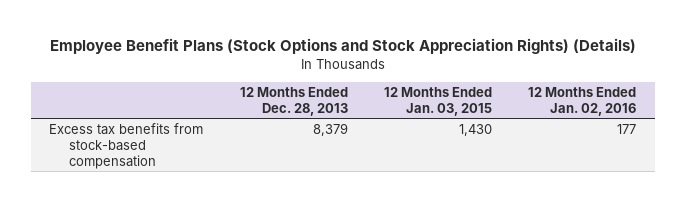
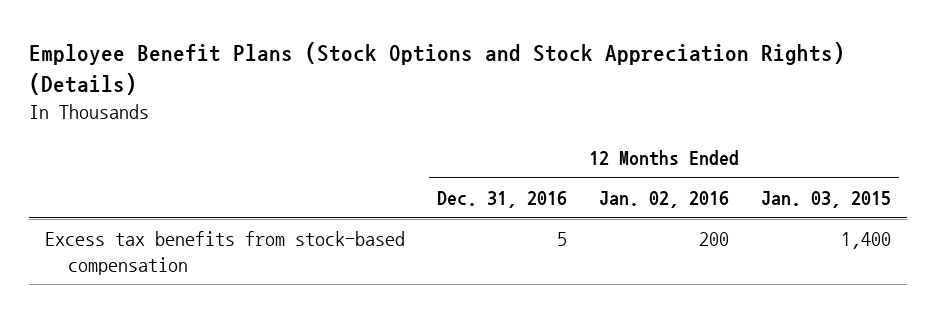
- | 12 Months Ended Dec. 28, 2013 | 12 Months Ended Jan. 03, 2015 | 12 Months Ended Jan. 02, 2016
+ | 12 Months Ended Dec. 31, 2016 | 12 Months Ended Jan. 02, 2016 | 12 Months Ended Jan. 03, 2015
- Excess tax benefits from stock-based compensation | 8,379 | 1,430 | 177
+ Excess tax benefits from stock-based compensation | 5 | 200 | 1,400

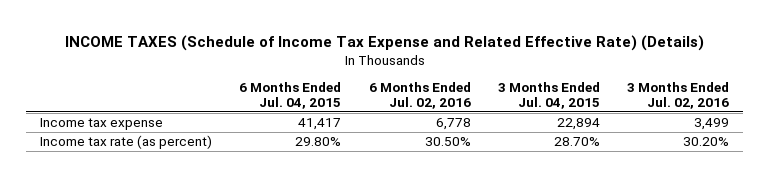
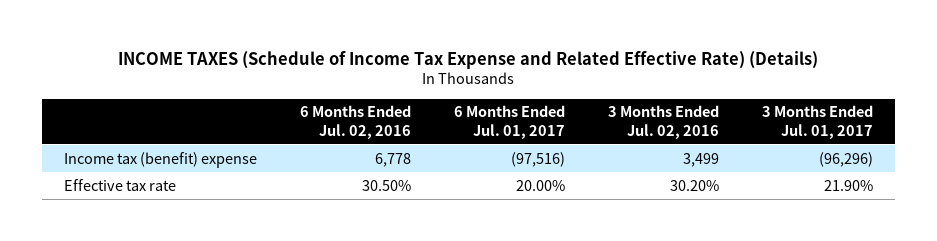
- | 6 Months Ended Jul. 04, 2015 | 6 Months Ended Jul. 02, 2016 | 3 Months Ended Jul. 04, 2015 | 3 Months Ended Jul. 02, 2016
+ | 6 Months Ended Jul. 02, 2016 | 6 Months Ended Jul. 01, 2017 | 3 Months Ended Jul. 02, 2016 | 3 Months Ended Jul. 01, 2017
- Income tax expense | 41,417 | 6,778 | 22,894 | 3,499
- Income tax rate (as percent) | 29.80% | 30.50% | 28.70% | 30.20%
+ Income tax (benefit) expense | 6,778 | (97,516) | 3,499 | (96,296)
+ Effective tax rate | 30.50% | 20.00% | 30.20% | 21.90%

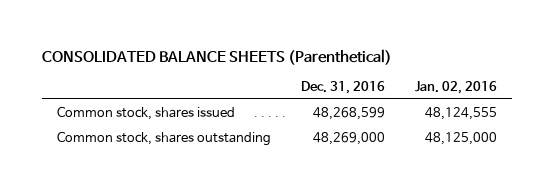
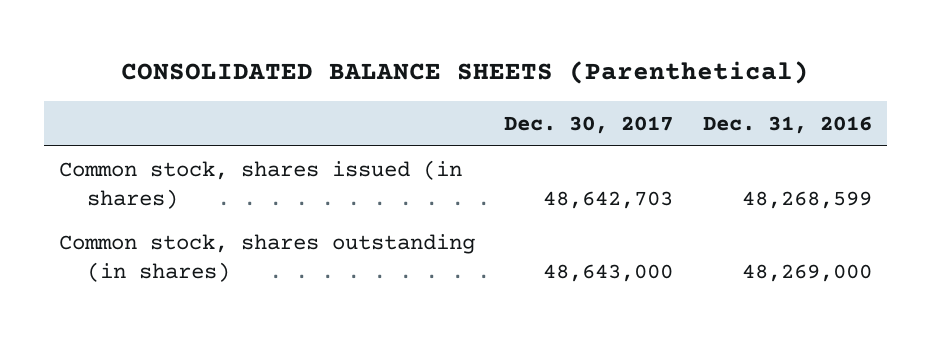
- | Dec. 31, 2016 | Jan. 02, 2016
+ | Dec. 30, 2017 | Dec. 31, 2016
- Common stock, shares issued | 48,268,599 | 48,124,555
- Common stock, shares outstanding | 48,269,000 | 48,125,000
+ Common stock, shares issued (in shares) | 48,642,703 | 48,268,599
+ Common stock, shares outstanding (in shares) | 48,643,000 | 48,269,000

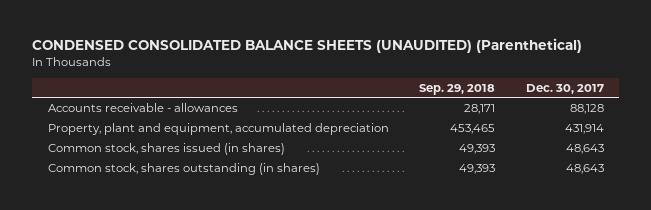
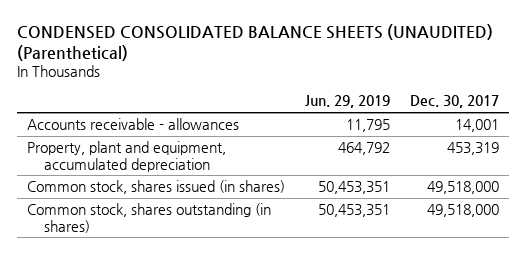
- | Sep. 29, 2018 | Dec. 30, 2017
+ | Jun. 29, 2019 | Dec. 30, 2017
- Accounts receivable - allowances | 28,171 | 88,128
- Property, plant and equipment, accumulated depreciation | 453,465 | 431,914
- Common stock, shares issued (in shares) | 49,393 | 48,643
- Common stock, shares outstanding (in shares) | 49,393 | 48,643
+ Accounts receivable - allowances | 11,795 | 14,001
+ Property, plant and equipment, accumulated depreciation | 464,792 | 453,319
+ Common stock, shares issued (in shares) | 50,453,351 | 49,518,000
+ Common stock, shares outstanding (in shares) | 50,453,351 | 49,518,000

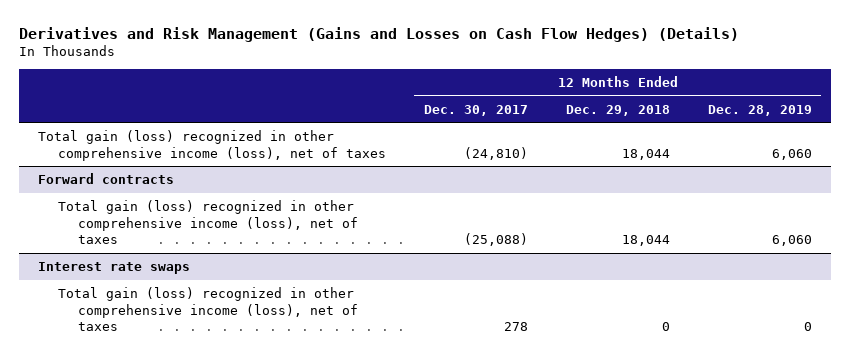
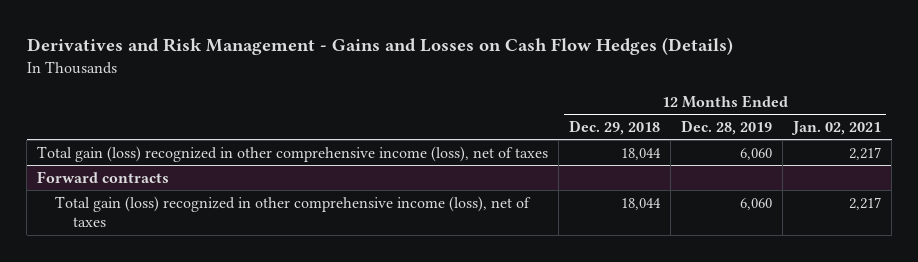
- Derivatives and Risk Management (Gains and Losses on Cash Flow Hedges) (Details)
+ Derivatives and Risk Management - Gains and Losses on Cash Flow Hedges (Details)
- | 12 Months Ended Dec. 30, 2017 | 12 Months Ended Dec. 29, 2018 | 12 Months Ended Dec. 28, 2019
+ | 12 Months Ended Dec. 29, 2018 | 12 Months Ended Dec. 28, 2019 | 12 Months Ended Jan. 02, 2021
- Interest rate swaps
- Total gain (loss) recognized in other comprehensive income (loss), net of taxes | 278 | 0 | 0

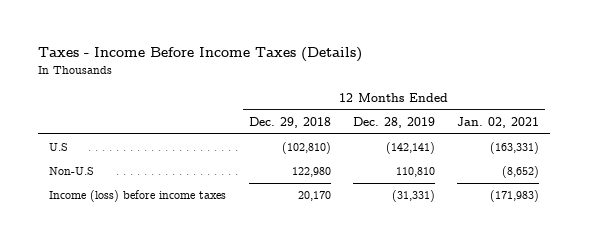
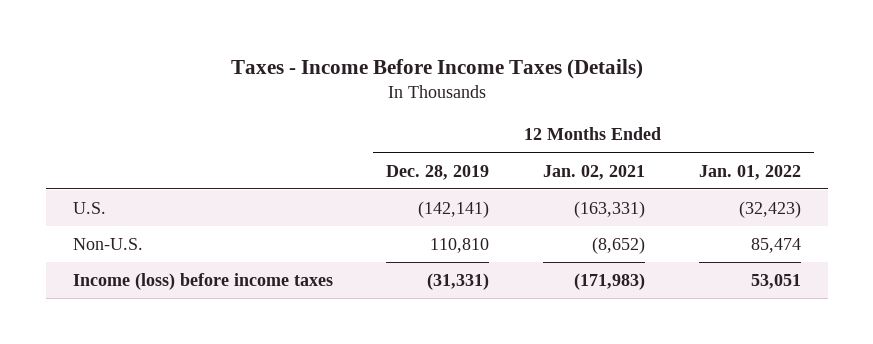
- | 12 Months Ended Dec. 29, 2018 | 12 Months Ended Dec. 28, 2019 | 12 Months Ended Jan. 02, 2021
+ | 12 Months Ended Dec. 28, 2019 | 12 Months Ended Jan. 02, 2021 | 12 Months Ended Jan. 01, 2022
- U.S | (102,810) | (142,141) | (163,331)
- Non-U.S | 122,980 | 110,810 | (8,652)
+ U.S. | (142,141) | (163,331) | (32,423)
+ Non-U.S. | 110,810 | (8,652) | 85,474

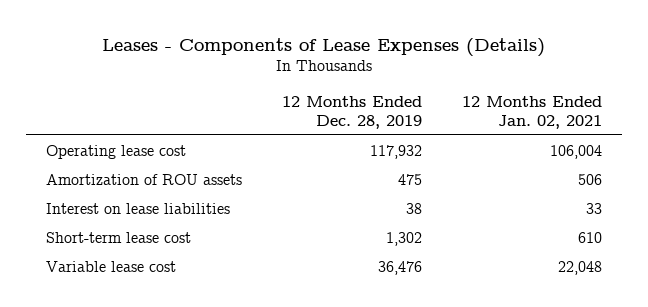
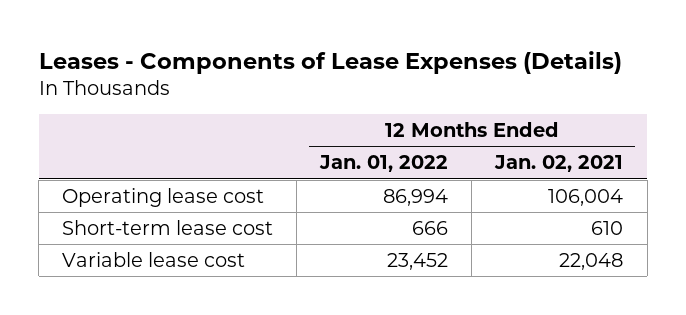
- | 12 Months Ended Dec. 28, 2019 | 12 Months Ended Jan. 02, 2021
+ | 12 Months Ended Jan. 01, 2022 | 12 Months Ended Jan. 02, 2021
- Amortization of ROU assets | 475 | 506
- Interest on lease liabilities | 38 | 33

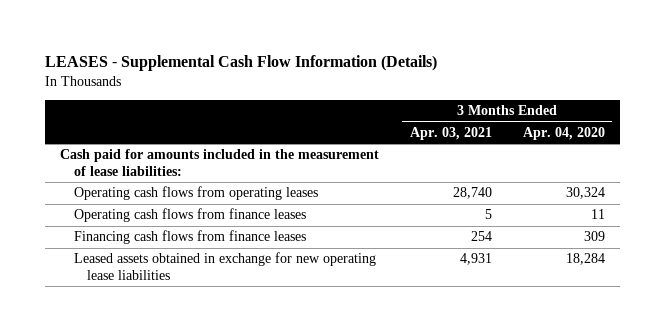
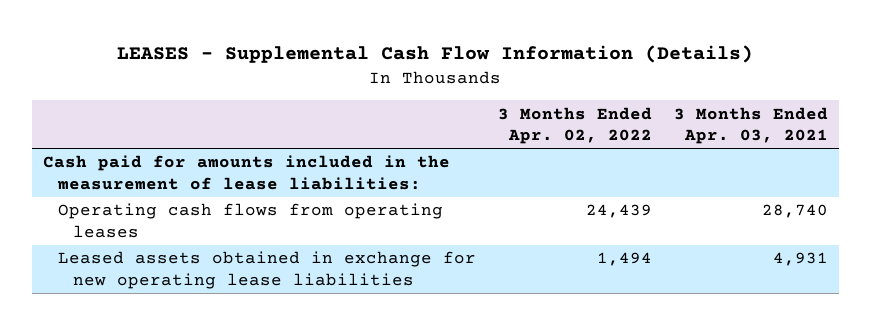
- | 3 Months Ended Apr. 03, 2021 | 3 Months Ended Apr. 04, 2020
+ | 3 Months Ended Apr. 02, 2022 | 3 Months Ended Apr. 03, 2021
- Operating cash flows from finance leases | 5 | 11
- Financing cash flows from finance leases | 254 | 309

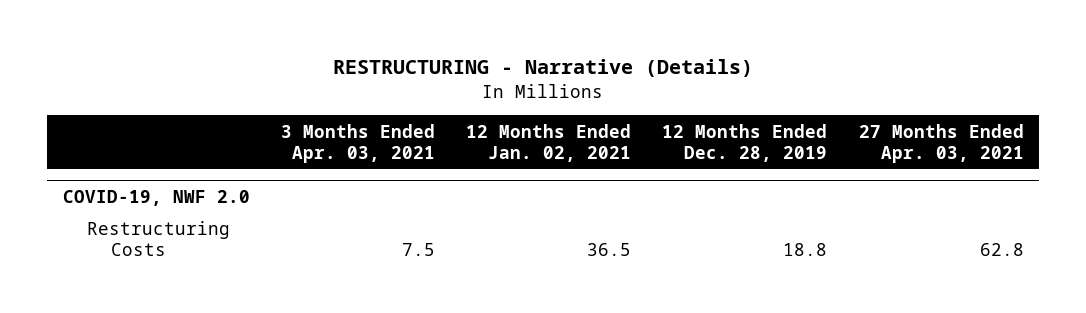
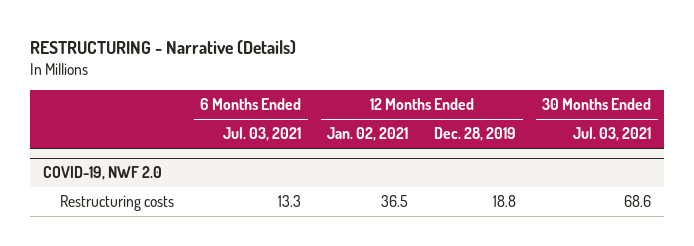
- | 3 Months Ended Apr. 03, 2021 | 12 Months Ended Jan. 02, 2021 | 12 Months Ended Dec. 28, 2019 | 27 Months Ended Apr. 03, 2021
+ | 6 Months Ended Jul. 03, 2021 | 12 Months Ended Jan. 02, 2021 | 12 Months Ended Dec. 28, 2019 | 30 Months Ended Jul. 03, 2021
@ COVID-19, NWF 2.0
- Restructuring Costs | 7.5 | 36.5 | 18.8 | 62.8
+ Restructuring costs | 13.3 | 36.5 | 18.8 | 68.6

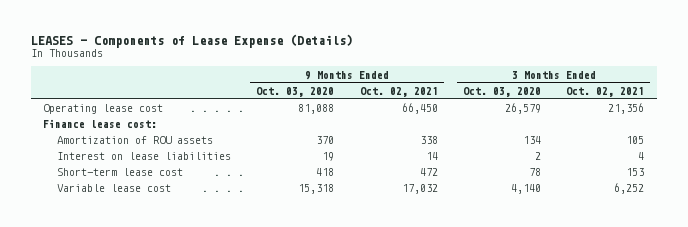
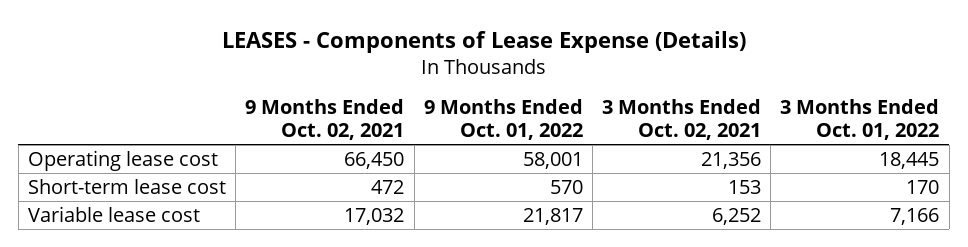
- | 9 Months Ended Oct. 03, 2020 | 9 Months Ended Oct. 02, 2021 | 3 Months Ended Oct. 03, 2020 | 3 Months Ended Oct. 02, 2021
+ | 9 Months Ended Oct. 02, 2021 | 9 Months Ended Oct. 01, 2022 | 3 Months Ended Oct. 02, 2021 | 3 Months Ended Oct. 01, 2022
- Finance lease cost:
- Amortization of ROU assets | 370 | 338 | 134 | 105
- Interest on lease liabilities | 19 | 14 | 2 | 4

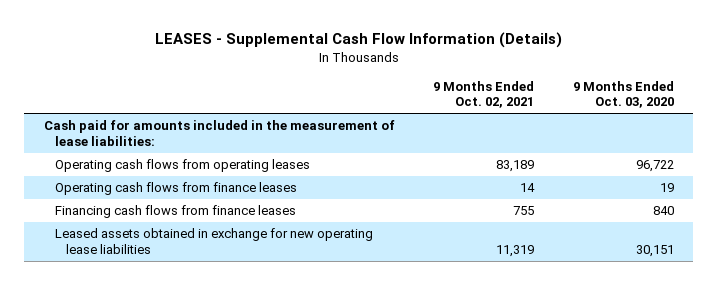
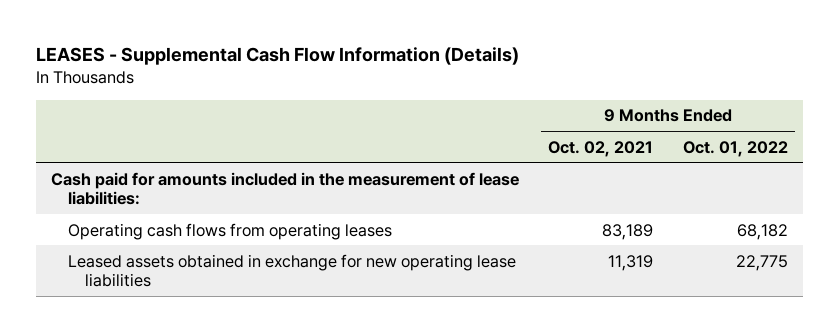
- | 9 Months Ended Oct. 02, 2021 | 9 Months Ended Oct. 03, 2020
+ | 9 Months Ended Oct. 02, 2021 | 9 Months Ended Oct. 01, 2022
- Operating cash flows from finance leases | 14 | 19
- Financing cash flows from finance leases | 755 | 840

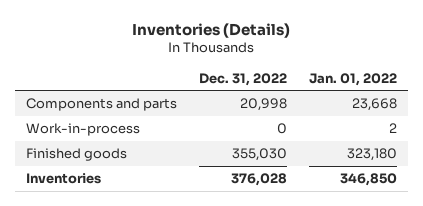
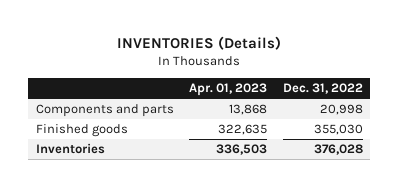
- Inventories (Details)
+ INVENTORIES (Details)
- | Dec. 31, 2022 | Jan. 01, 2022
+ | Apr. 01, 2023 | Dec. 31, 2022
- Work-in-process | 0 | 2

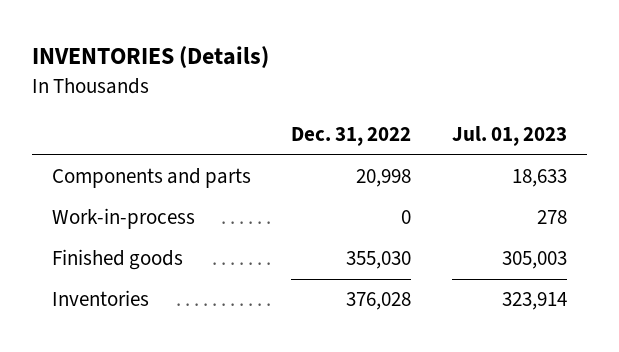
- | Apr. 01, 2023 | Dec. 31, 2022
+ | Dec. 31, 2022 | Jul. 01, 2023
+ Work-in-process | 0 | 278

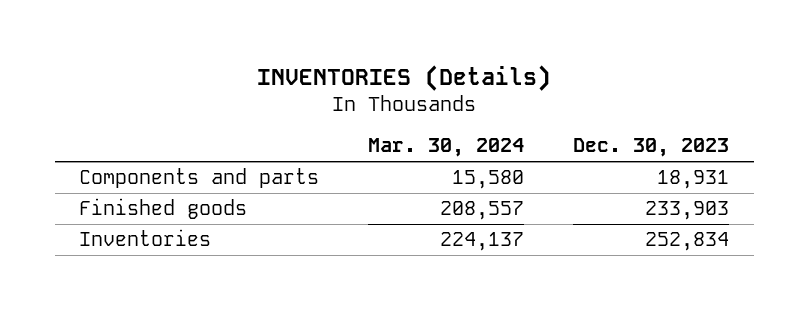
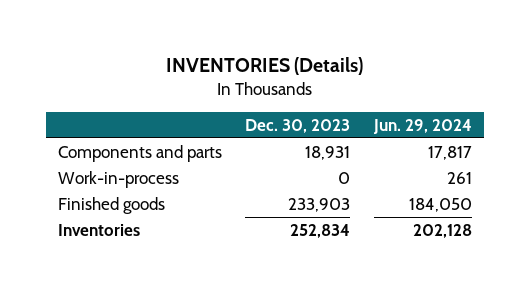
- | Mar. 30, 2024 | Dec. 30, 2023
+ | Dec. 30, 2023 | Jun. 29, 2024
+ Work-in-process | 0 | 261

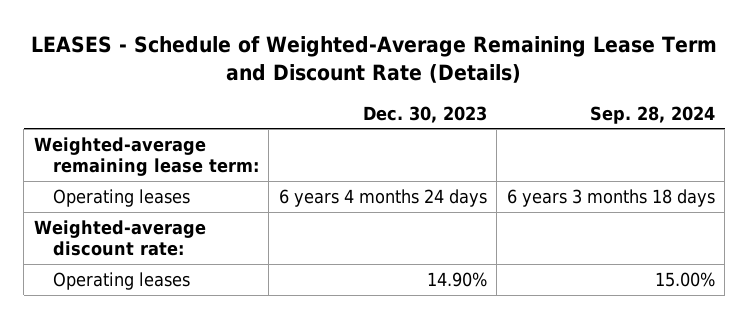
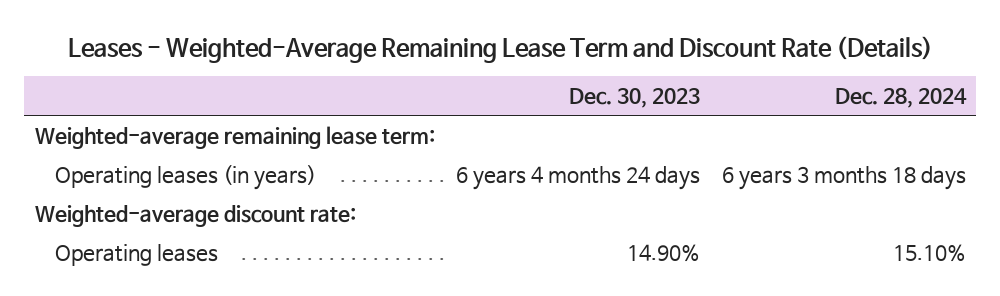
- LEASES - Schedule of Weighted-Average Remaining Lease Term and Discount Rate (Details)
+ Leases - Weighted-Average Remaining Lease Term and Discount Rate (Details)
- | Dec. 30, 2023 | Sep. 28, 2024
+ | Dec. 30, 2023 | Dec. 28, 2024
- Operating leases | 6 years 4 months 24 days | 6 years 3 months 18 days
+ Operating leases (in years) | 6 years 4 months 24 days | 6 years 3 months 18 days

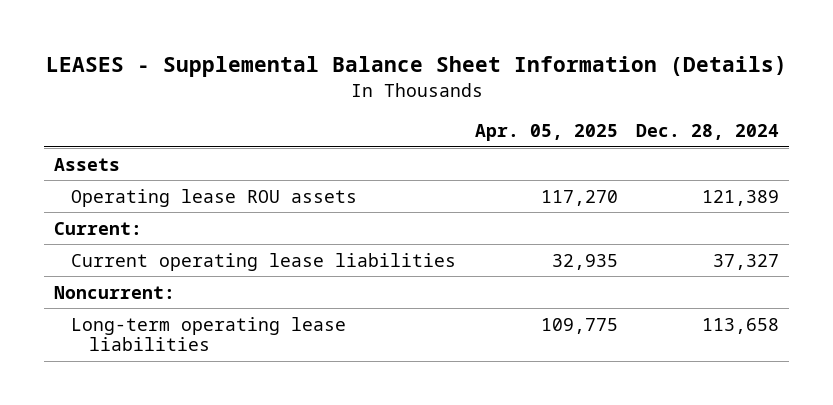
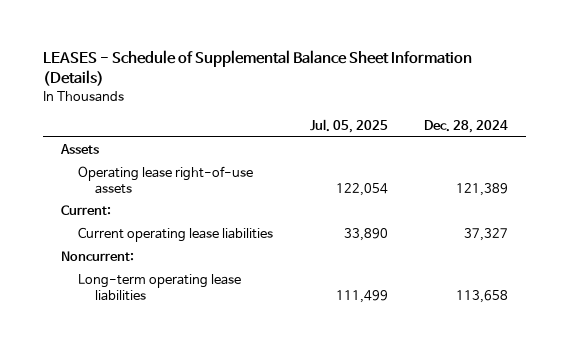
- LEASES - Supplemental Balance Sheet Information (Details)
+ LEASES - Schedule of Supplemental Balance Sheet Information (Details)
- | Apr. 05, 2025 | Dec. 28, 2024
+ | Jul. 05, 2025 | Dec. 28, 2024
- Operating lease ROU assets | 117,270 | 121,389
+ Operating lease right-of-use assets | 122,054 | 121,389

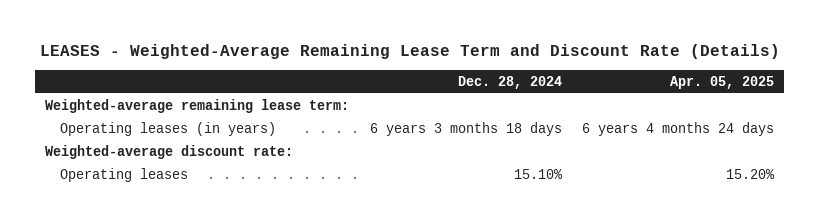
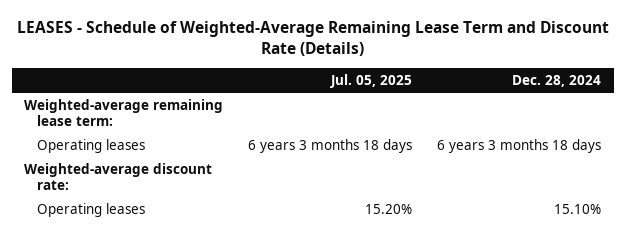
- LEASES - Weighted-Average Remaining Lease Term and Discount Rate (Details)
+ LEASES - Schedule of Weighted-Average Remaining Lease Term and Discount Rate (Details)
- | Dec. 28, 2024 | Apr. 05, 2025
+ | Jul. 05, 2025 | Dec. 28, 2024
- Operating leases (in years) | 6 years 3 months 18 days | 6 years 4 months 24 days
+ Operating leases | 6 years 3 months 18 days | 6 years 3 months 18 days

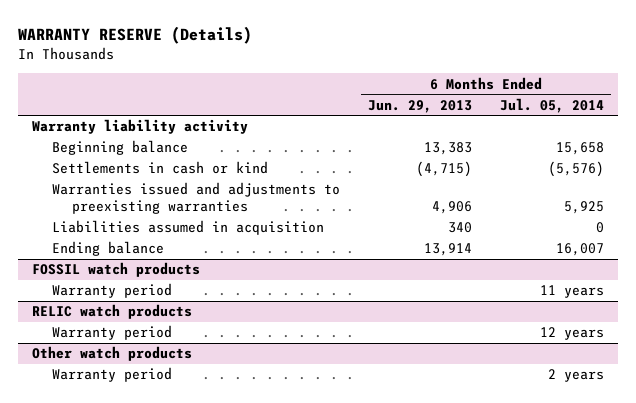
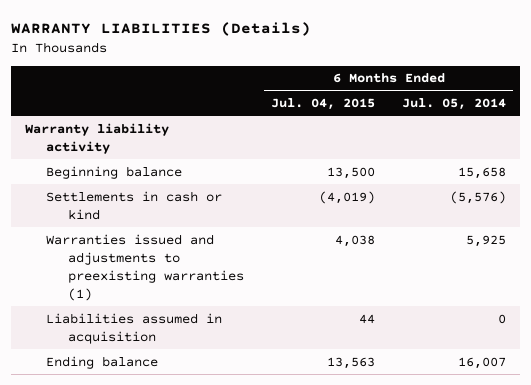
- WARRANTY RESERVE (Details)
+ WARRANTY LIABILITIES (Details)
- | 6 Months Ended Jun. 29, 2013 | 6 Months Ended Jul. 05, 2014
+ | 6 Months Ended Jul. 04, 2015 | 6 Months Ended Jul. 05, 2014
- Warranties issued and adjustments to preexisting warranties | 4,906 | 5,925
+ Warranties issued and adjustments to preexisting warranties (1) | 4,038 | 5,925
- FOSSIL watch products
- Warranty period | | 11 years
- RELIC watch products
- Warranty period | | 12 years
- Other watch products
- Warranty period | | 2 years

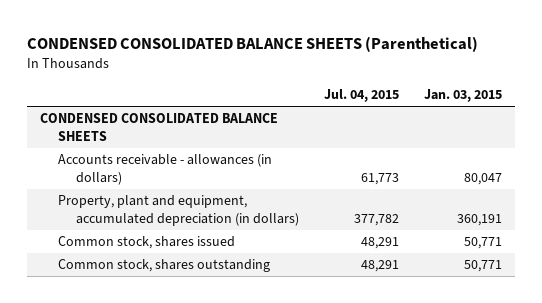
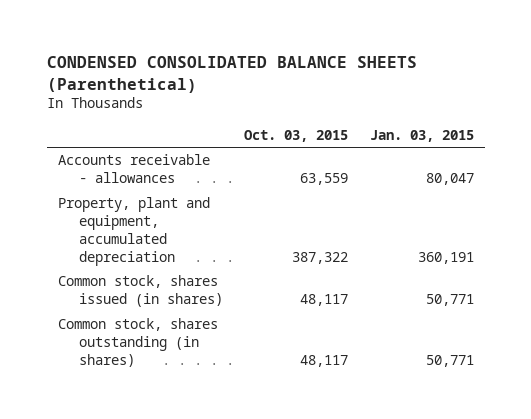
- | Jul. 04, 2015 | Jan. 03, 2015
+ | Oct. 03, 2015 | Jan. 03, 2015
- CONDENSED CONSOLIDATED BALANCE SHEETS
- Accounts receivable - allowances (in dollars) | 61,773 | 80,047
- Property, plant and equipment, accumulated depreciation (in dollars) | 377,782 | 360,191
- Common stock, shares issued | 48,291 | 50,771
- Common stock, shares outstanding | 48,291 | 50,771
+ Accounts receivable - allowances | 63,559 | 80,047
+ Property, plant and equipment, accumulated depreciation | 387,322 | 360,191
+ Common stock, shares issued (in shares) | 48,117 | 50,771
+ Common stock, shares outstanding (in shares) | 48,117 | 50,771

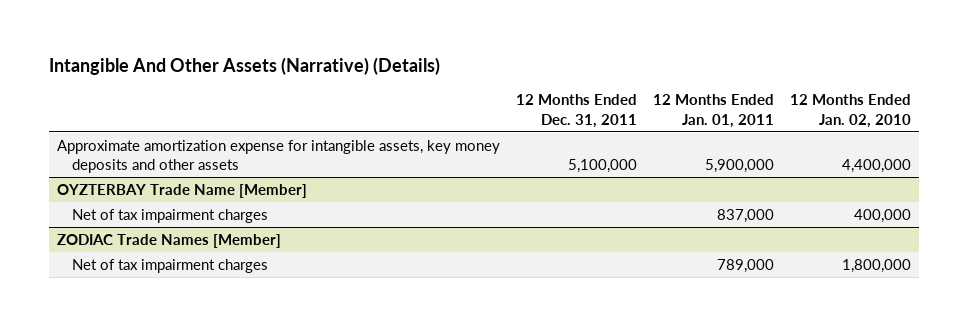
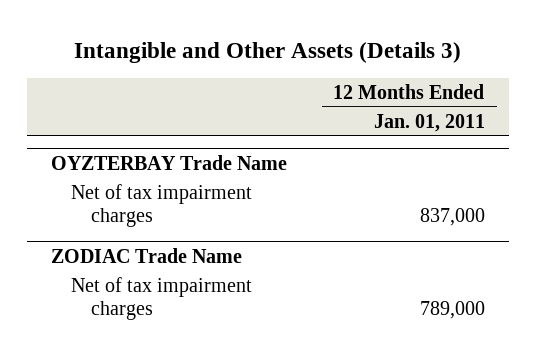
- Intangible And Other Assets (Narrative) (Details)
+ Intangible and Other Assets (Details 3)
- | 12 Months Ended Dec. 31, 2011 | 12 Months Ended Jan. 01, 2011 | 12 Months Ended Jan. 02, 2010
+ | 12 Months Ended Jan. 01, 2011
- Approximate amortization expense for intangible assets, key money deposits and other assets | 5,100,000 | 5,900,000 | 4,400,000
- OYZTERBAY Trade Name [Member]
+ OYZTERBAY Trade Name
- ZODIAC Trade Names [Member]
+ ZODIAC Trade Name

